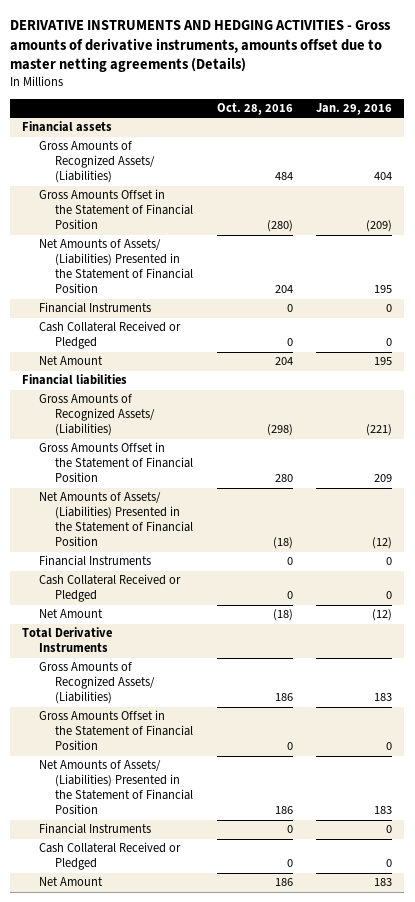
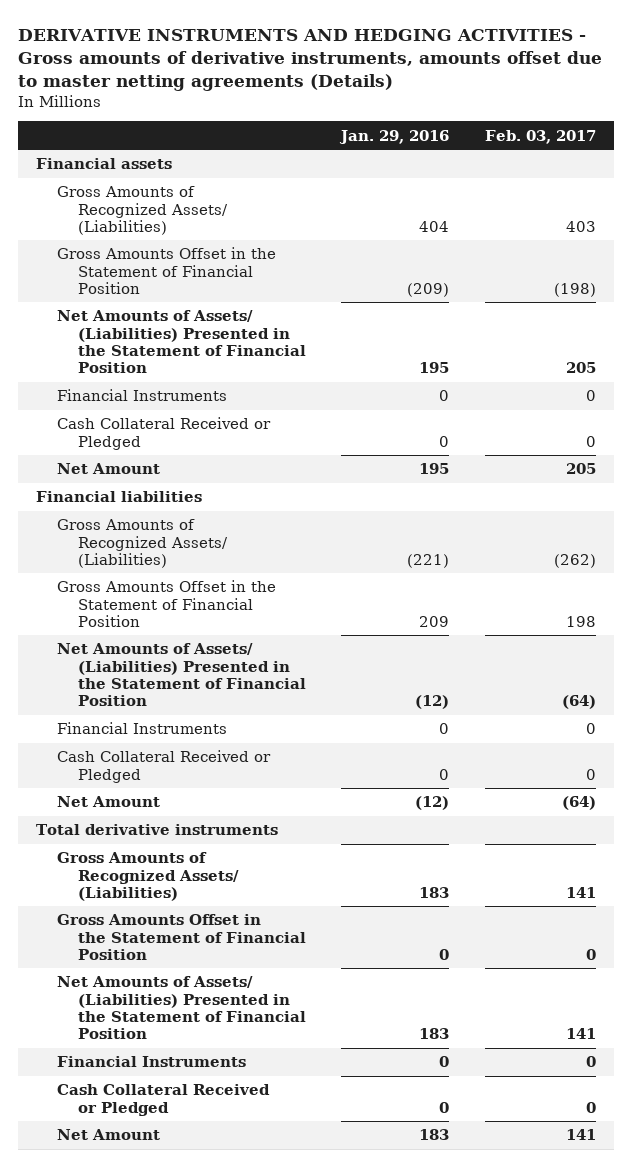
- | Oct. 28, 2016 | Jan. 29, 2016
+ | Jan. 29, 2016 | Feb. 03, 2017
- Total Derivative Instruments
+ Total derivative instruments

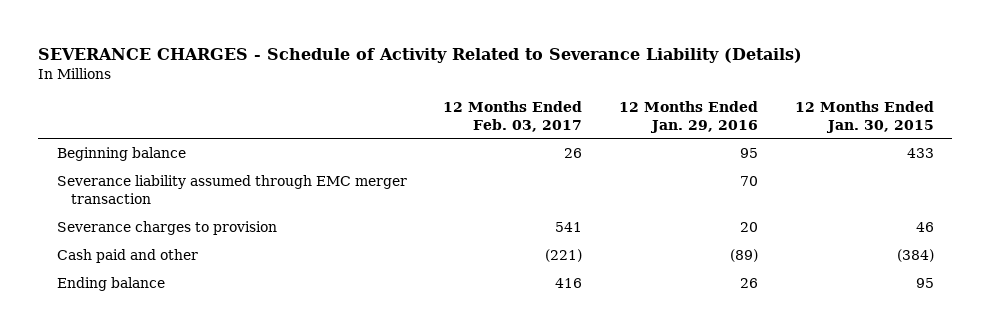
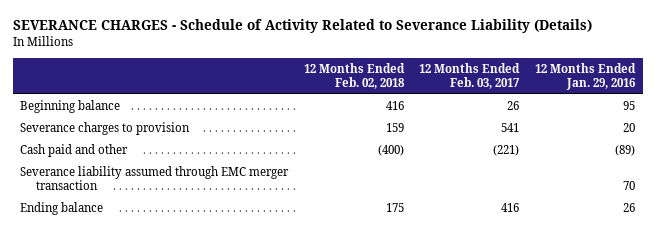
- | 12 Months Ended Feb. 03, 2017 | 12 Months Ended Jan. 29, 2016 | 12 Months Ended Jan. 30, 2015
+ | 12 Months Ended Feb. 02, 2018 | 12 Months Ended Feb. 03, 2017 | 12 Months Ended Jan. 29, 2016
moved down: Severance liability assumed through EMC merger transaction | | | 70

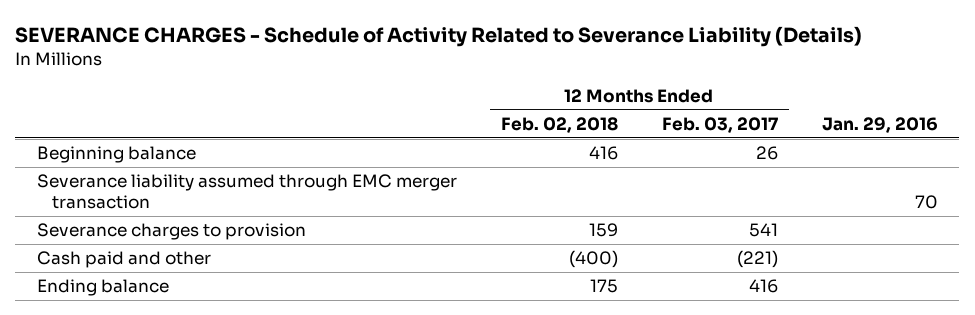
- | 12 Months Ended Feb. 02, 2018 | 12 Months Ended Feb. 03, 2017 | 12 Months Ended Jan. 29, 2016
+ | 12 Months Ended Feb. 02, 2018 | 12 Months Ended Feb. 03, 2017 | Jan. 29, 2016
moved up: Severance liability assumed through EMC merger transaction | | | 70

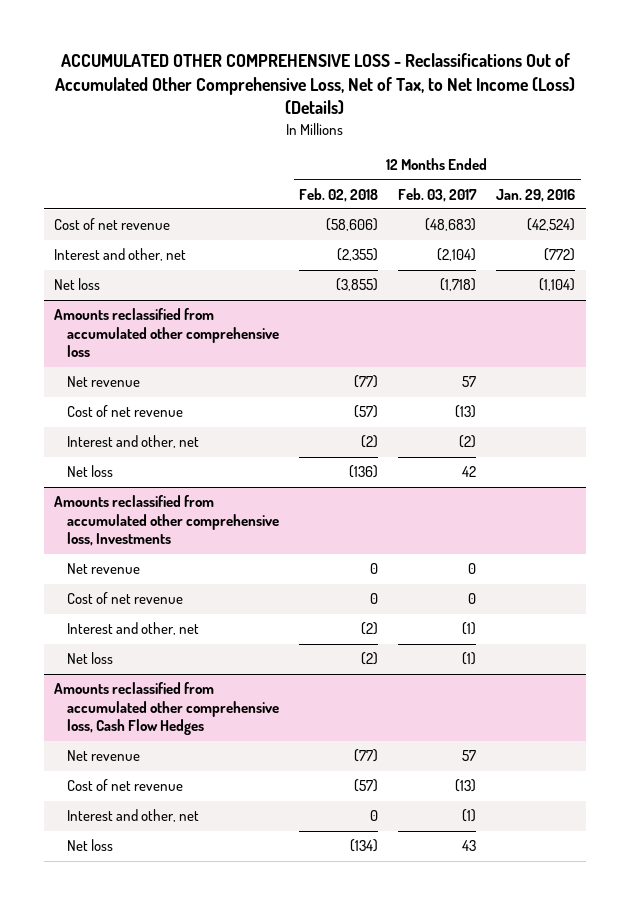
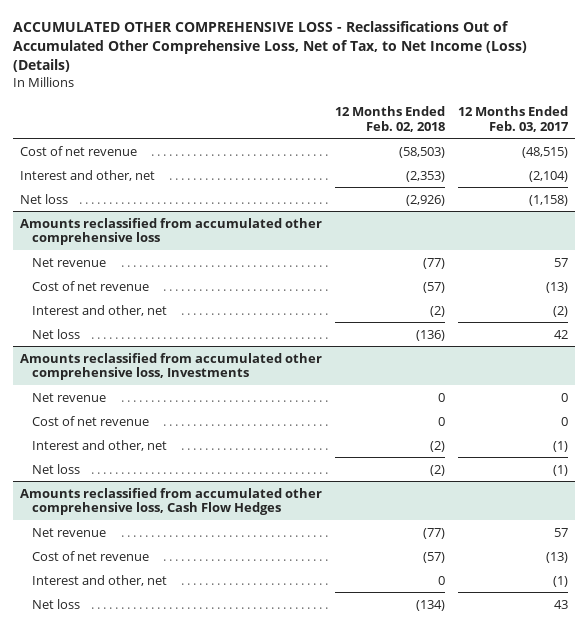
- | 12 Months Ended Feb. 02, 2018 | 12 Months Ended Feb. 03, 2017 | 12 Months Ended Jan. 29, 2016
+ | 12 Months Ended Feb. 02, 2018 | 12 Months Ended Feb. 03, 2017
- Cost of net revenue | (58,606) | (48,683) | (42,524)
- Interest and other, net | (2,355) | (2,104) | (772)
- Net loss | (3,855) | (1,718) | (1,104)
+ Cost of net revenue | (58,503) | (48,515)
+ Interest and other, net | (2,353) | (2,104)
+ Net loss | (2,926) | (1,158)

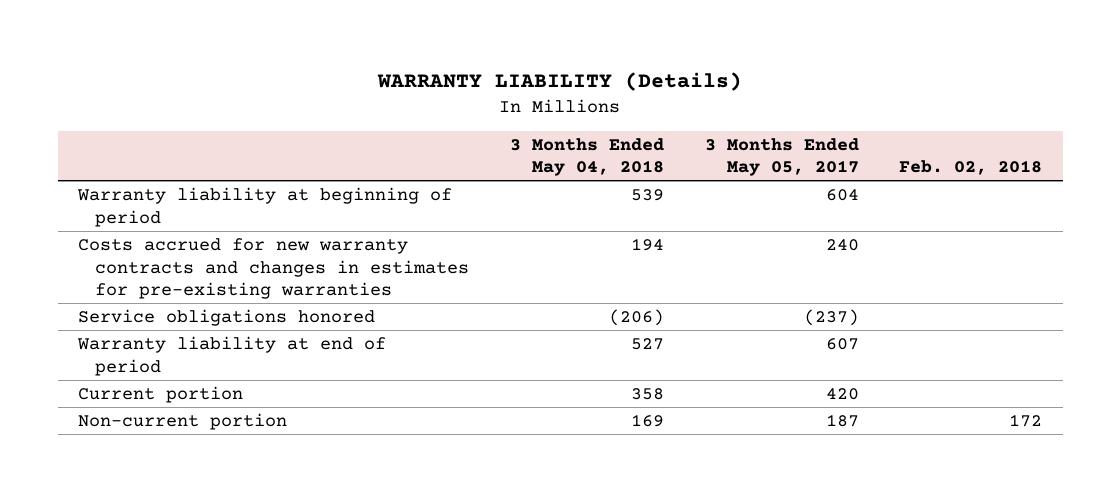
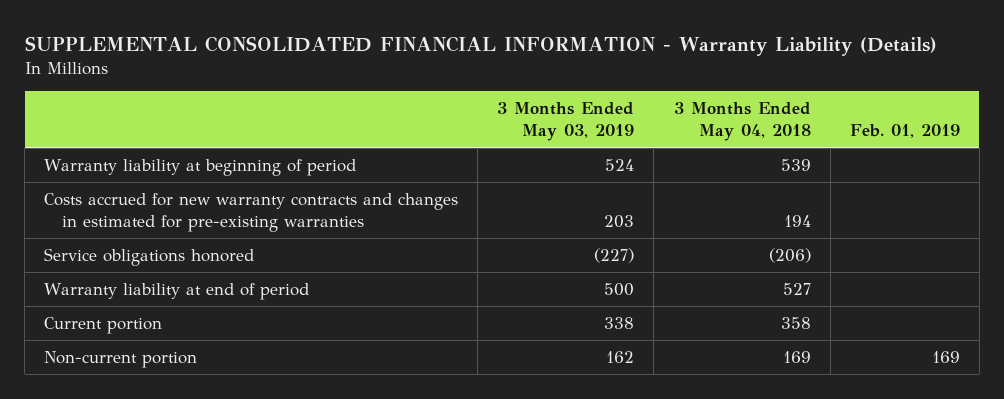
- WARRANTY LIABILITY (Details)
+ SUPPLEMENTAL CONSOLIDATED FINANCIAL INFORMATION - Warranty Liability (Details)
- | 3 Months Ended May 04, 2018 | 3 Months Ended May 05, 2017 | Feb. 02, 2018
+ | 3 Months Ended May 03, 2019 | 3 Months Ended May 04, 2018 | Feb. 01, 2019
- Costs accrued for new warranty contracts and changes in estimates for pre-existing warranties | 194 | 240 |
+ Costs accrued for new warranty contracts and changes in estimated for pre-existing warranties | 203 | 194 |

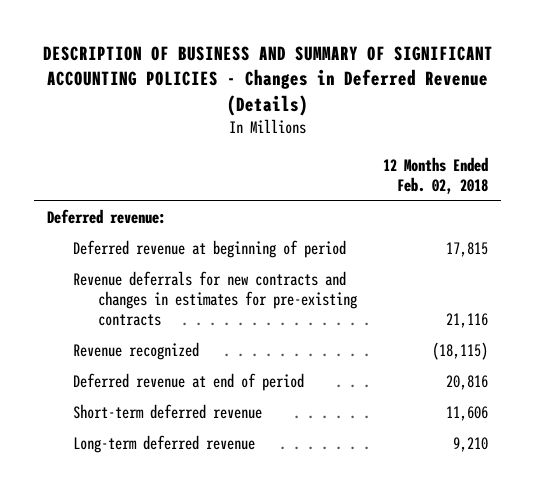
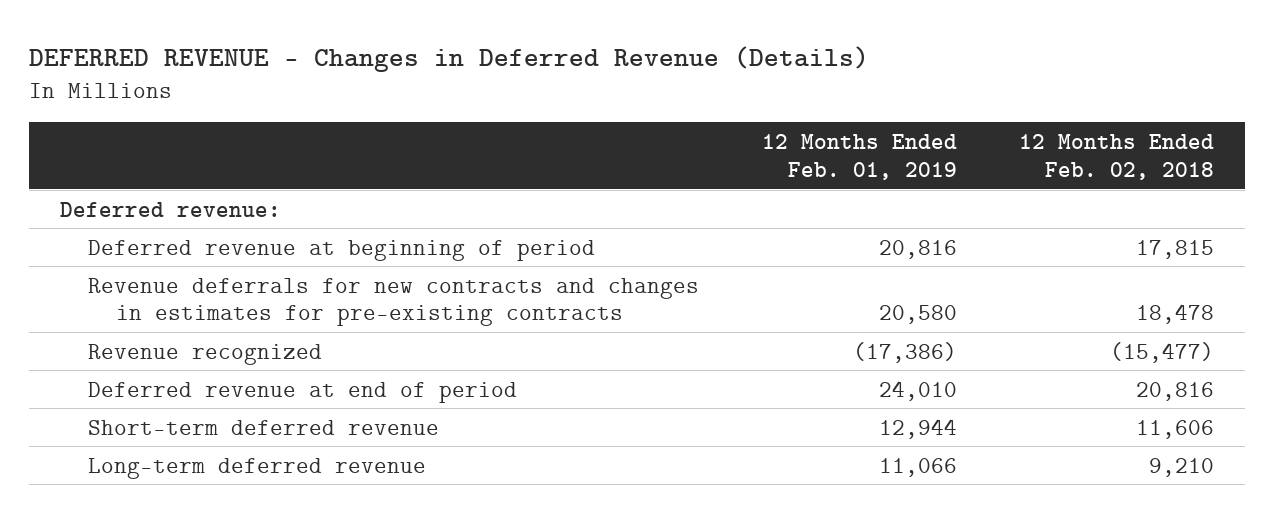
- DESCRIPTION OF BUSINESS AND SUMMARY OF SIGNIFICANT ACCOUNTING POLICIES - Changes in Deferred Revenue (Details)
+ DEFERRED REVENUE - Changes in Deferred Revenue (Details)
- | 12 Months Ended Feb. 02, 2018
+ | 12 Months Ended Feb. 01, 2019 | 12 Months Ended Feb. 02, 2018
- Revenue deferrals for new contracts and changes in estimates for pre-existing contracts | 21,116
- Revenue recognized | (18,115)
+ Revenue deferrals for new contracts and changes in estimates for pre-existing contracts | 20,580 | 18,478
+ Revenue recognized | (17,386) | (15,477)

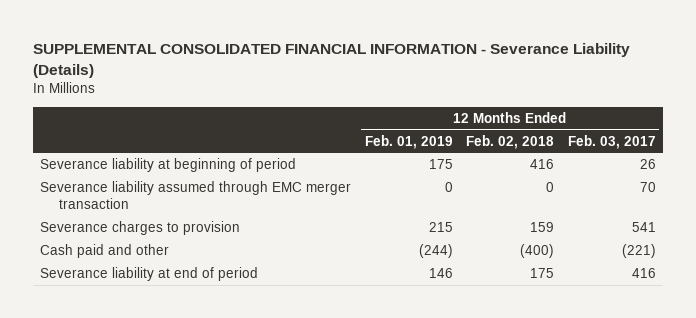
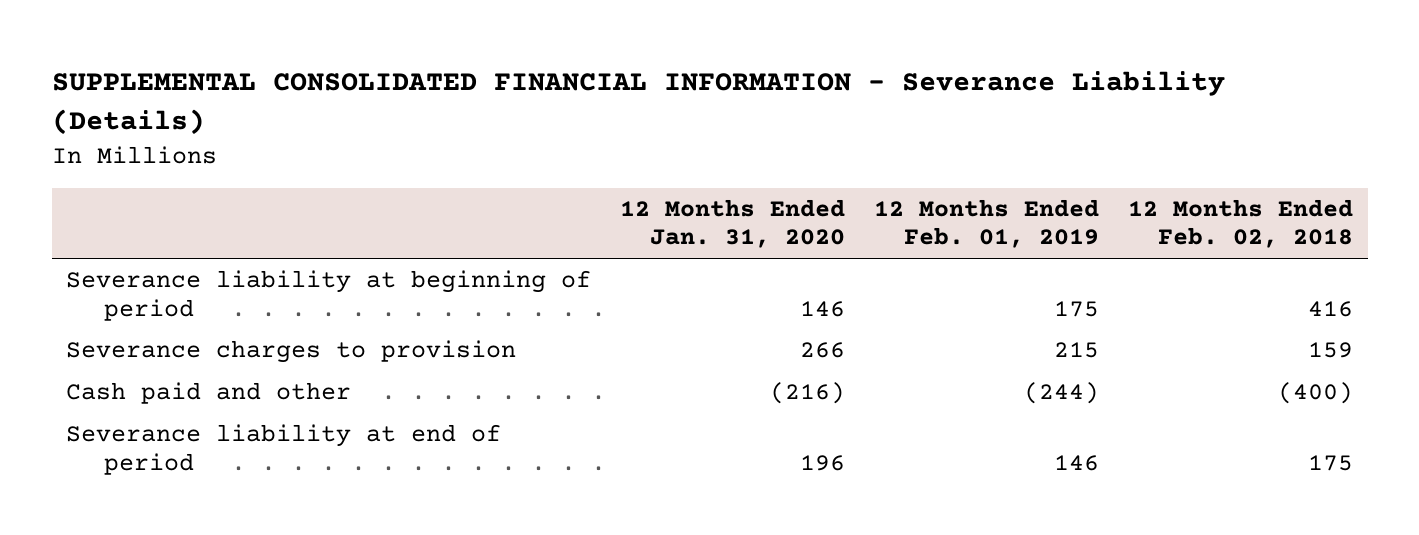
- | 12 Months Ended Feb. 01, 2019 | 12 Months Ended Feb. 02, 2018 | 12 Months Ended Feb. 03, 2017
+ | 12 Months Ended Jan. 31, 2020 | 12 Months Ended Feb. 01, 2019 | 12 Months Ended Feb. 02, 2018
- Severance liability assumed through EMC merger transaction | 0 | 0 | 70

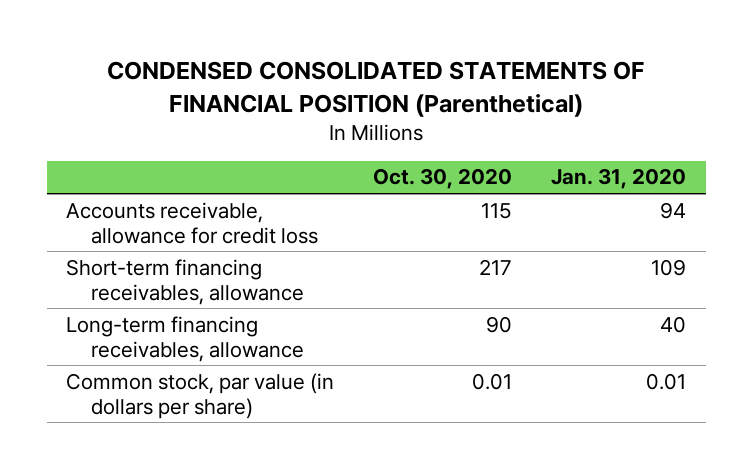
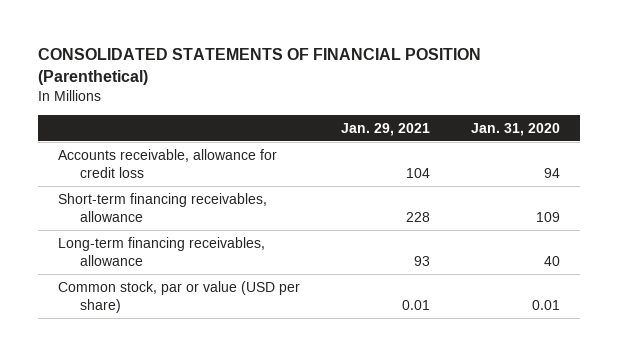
- CONDENSED CONSOLIDATED STATEMENTS OF FINANCIAL POSITION (Parenthetical)
+ CONSOLIDATED STATEMENTS OF FINANCIAL POSITION (Parenthetical)
- | Oct. 30, 2020 | Jan. 31, 2020
+ | Jan. 29, 2021 | Jan. 31, 2020
- Common stock, par value (in dollars per share) | 0.01 | 0.01
+ Common stock, par or value (USD per share) | 0.01 | 0.01

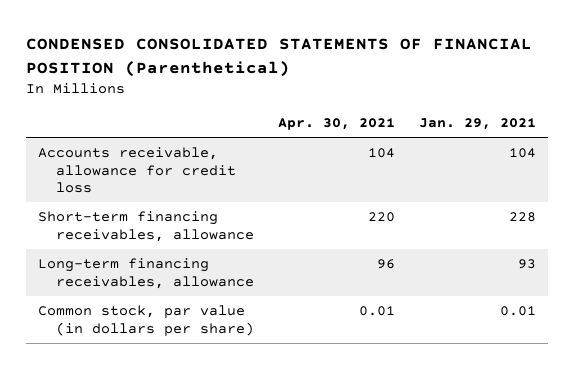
- CONSOLIDATED STATEMENTS OF FINANCIAL POSITION (Parenthetical)
+ CONDENSED CONSOLIDATED STATEMENTS OF FINANCIAL POSITION (Parenthetical)
- | Jan. 29, 2021 | Jan. 31, 2020
+ | Apr. 30, 2021 | Jan. 29, 2021
- Common stock, par or value (USD per share) | 0.01 | 0.01
+ Common stock, par value (in dollars per share) | 0.01 | 0.01

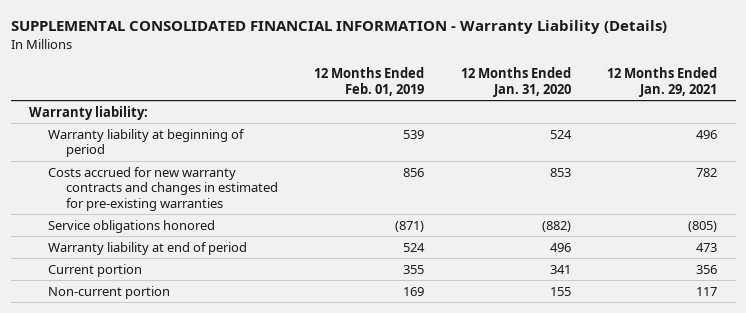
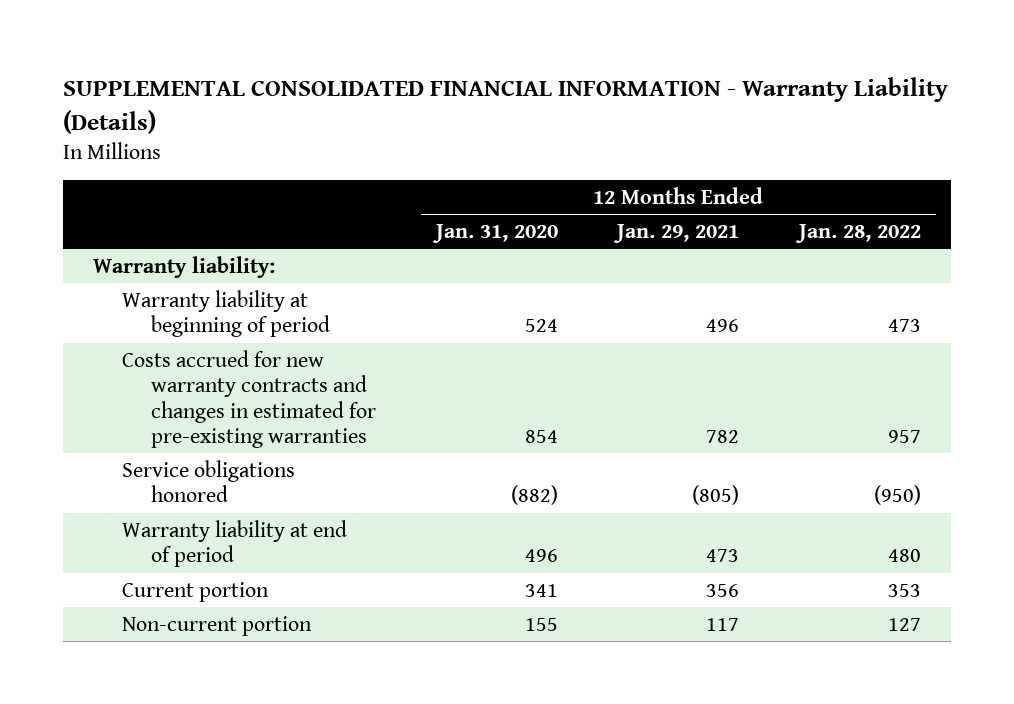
- | 12 Months Ended Feb. 01, 2019 | 12 Months Ended Jan. 31, 2020 | 12 Months Ended Jan. 29, 2021
+ | 12 Months Ended Jan. 31, 2020 | 12 Months Ended Jan. 29, 2021 | 12 Months Ended Jan. 28, 2022
- Costs accrued for new warranty contracts and changes in estimated for pre-existing warranties | 856 | 853 | 782
+ Costs accrued for new warranty contracts and changes in estimated for pre-existing warranties | 854 | 782 | 957

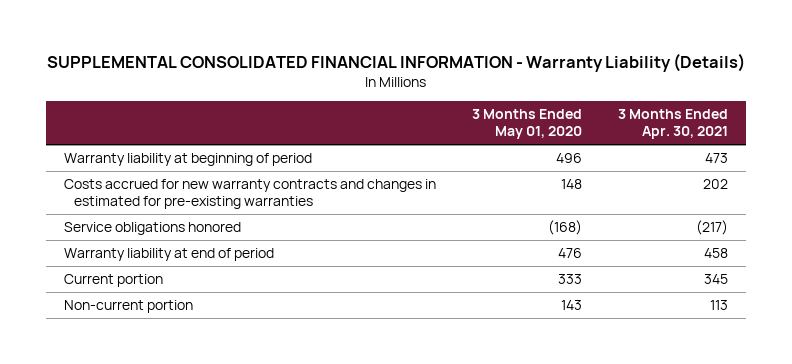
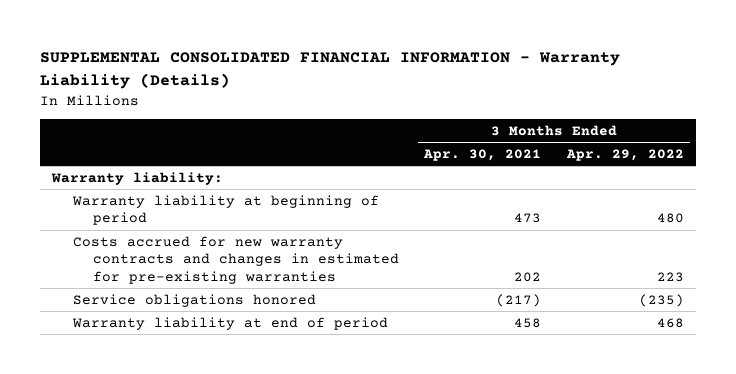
- | 3 Months Ended May 01, 2020 | 3 Months Ended Apr. 30, 2021
+ | 3 Months Ended Apr. 30, 2021 | 3 Months Ended Apr. 29, 2022
+ Warranty liability:
- Current portion | 333 | 345
- Non-current portion | 143 | 113

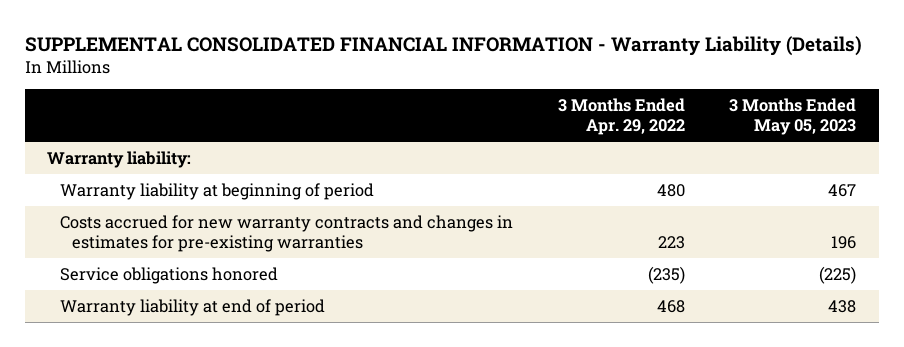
- | 3 Months Ended Apr. 30, 2021 | 3 Months Ended Apr. 29, 2022
+ | 3 Months Ended Apr. 29, 2022 | 3 Months Ended May 05, 2023
- Costs accrued for new warranty contracts and changes in estimated for pre-existing warranties | 202 | 223
+ Costs accrued for new warranty contracts and changes in estimates for pre-existing warranties | 223 | 196

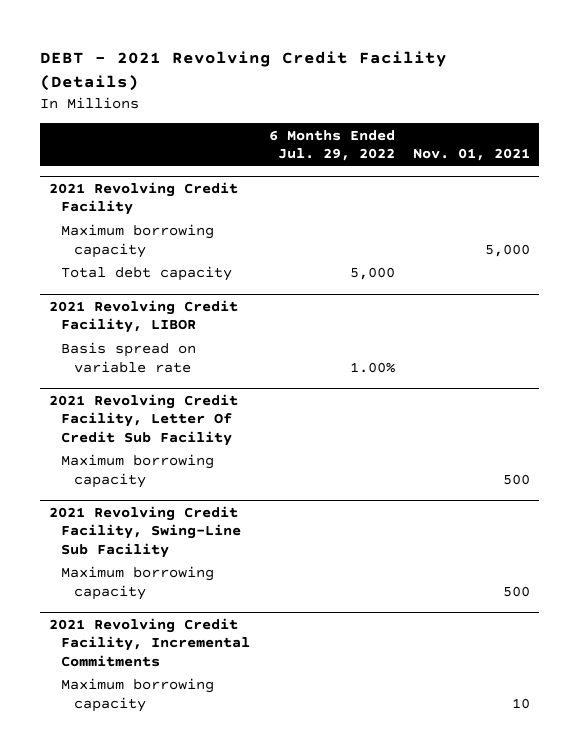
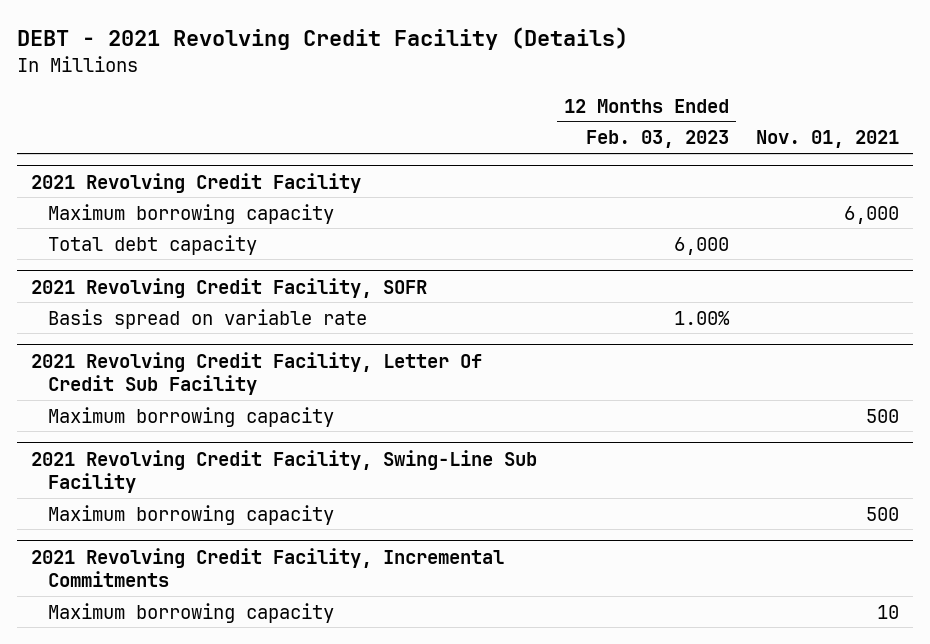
- | 6 Months Ended Jul. 29, 2022 | Nov. 01, 2021
+ | 12 Months Ended Feb. 03, 2023 | Nov. 01, 2021
@ 2021 Revolving Credit Facility
- Maximum borrowing capacity | | 5,000
+ Maximum borrowing capacity | | 6,000
- 2021 Revolving Credit Facility, LIBOR
+ 2021 Revolving Credit Facility, SOFR

